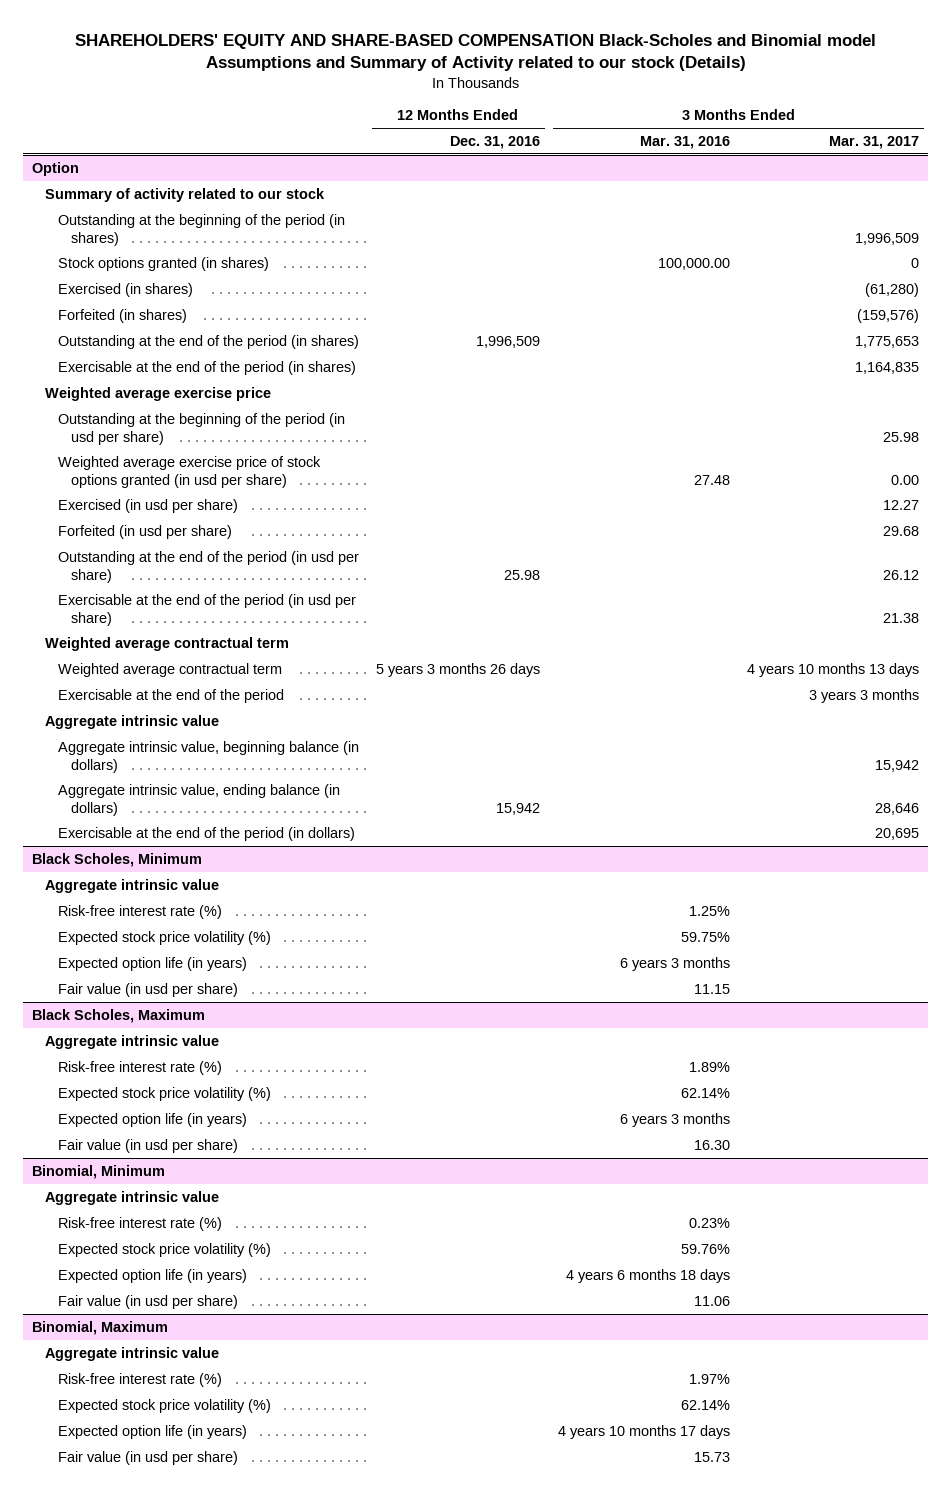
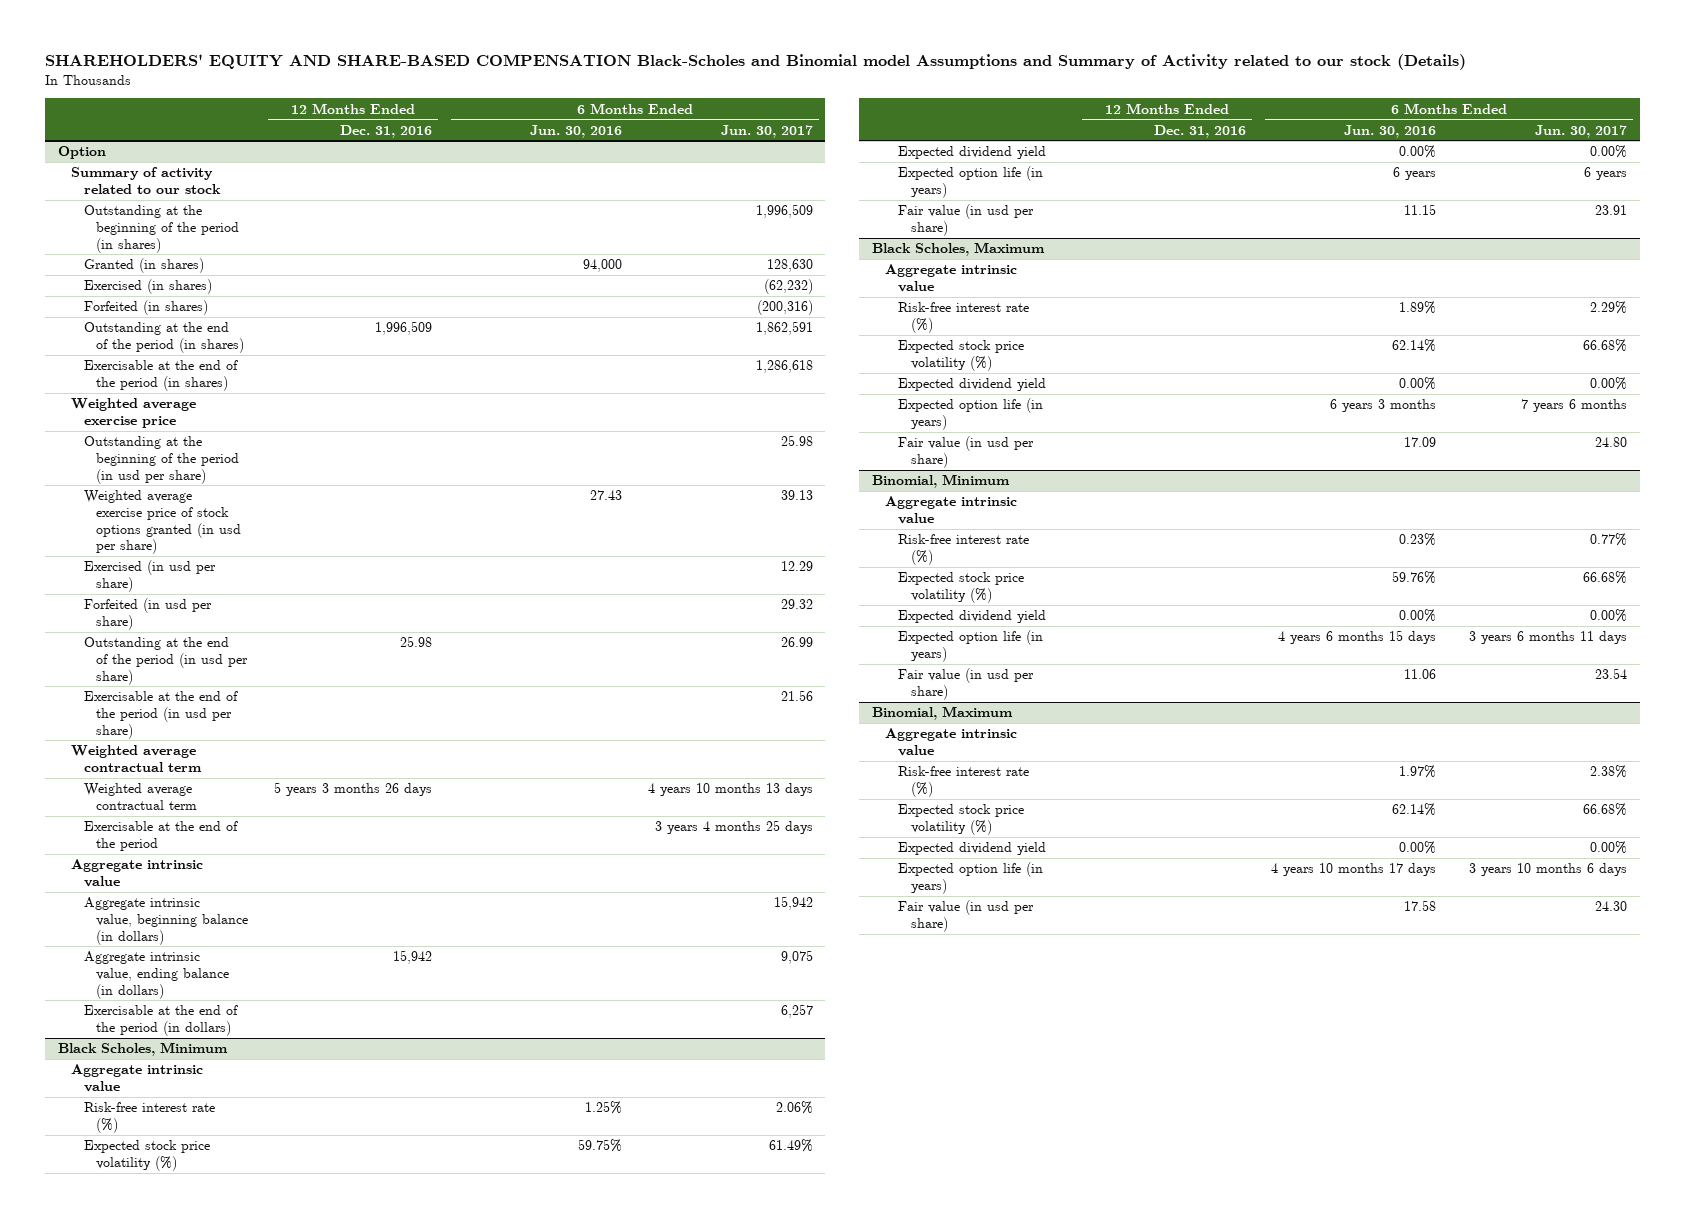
- | 12 Months Ended Dec. 31, 2016 | 3 Months Ended Mar. 31, 2016 | 3 Months Ended Mar. 31, 2017
+ | 12 Months Ended Dec. 31, 2016 | 6 Months Ended Jun. 30, 2016 | 6 Months Ended Jun. 30, 2017
@ Option
- Stock options granted (in shares) | | 100,000.00 | 0
+ Granted (in shares) | | 94,000 | 128,630
@ Black Scholes, Minimum
+ Expected dividend yield | | 0.00% | 0.00%
@ Black Scholes, Maximum
+ Expected dividend yield | | 0.00% | 0.00%
@ Binomial, Minimum
+ Expected dividend yield | | 0.00% | 0.00%
@ Binomial, Maximum
+ Expected dividend yield | | 0.00% | 0.00%

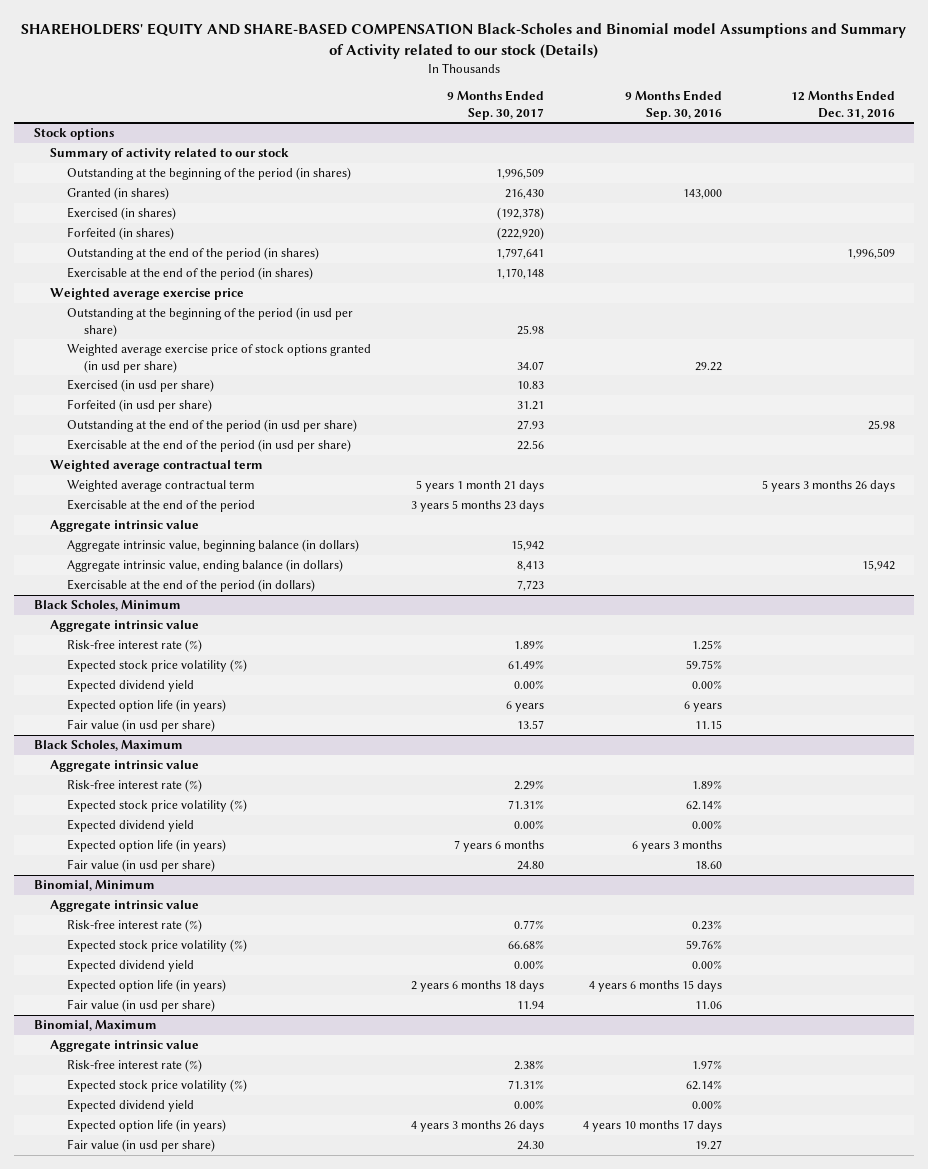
- | 12 Months Ended Dec. 31, 2016 | 6 Months Ended Jun. 30, 2016 | 6 Months Ended Jun. 30, 2017
+ | 9 Months Ended Sep. 30, 2017 | 9 Months Ended Sep. 30, 2016 | 12 Months Ended Dec. 31, 2016
- Option
+ Stock options

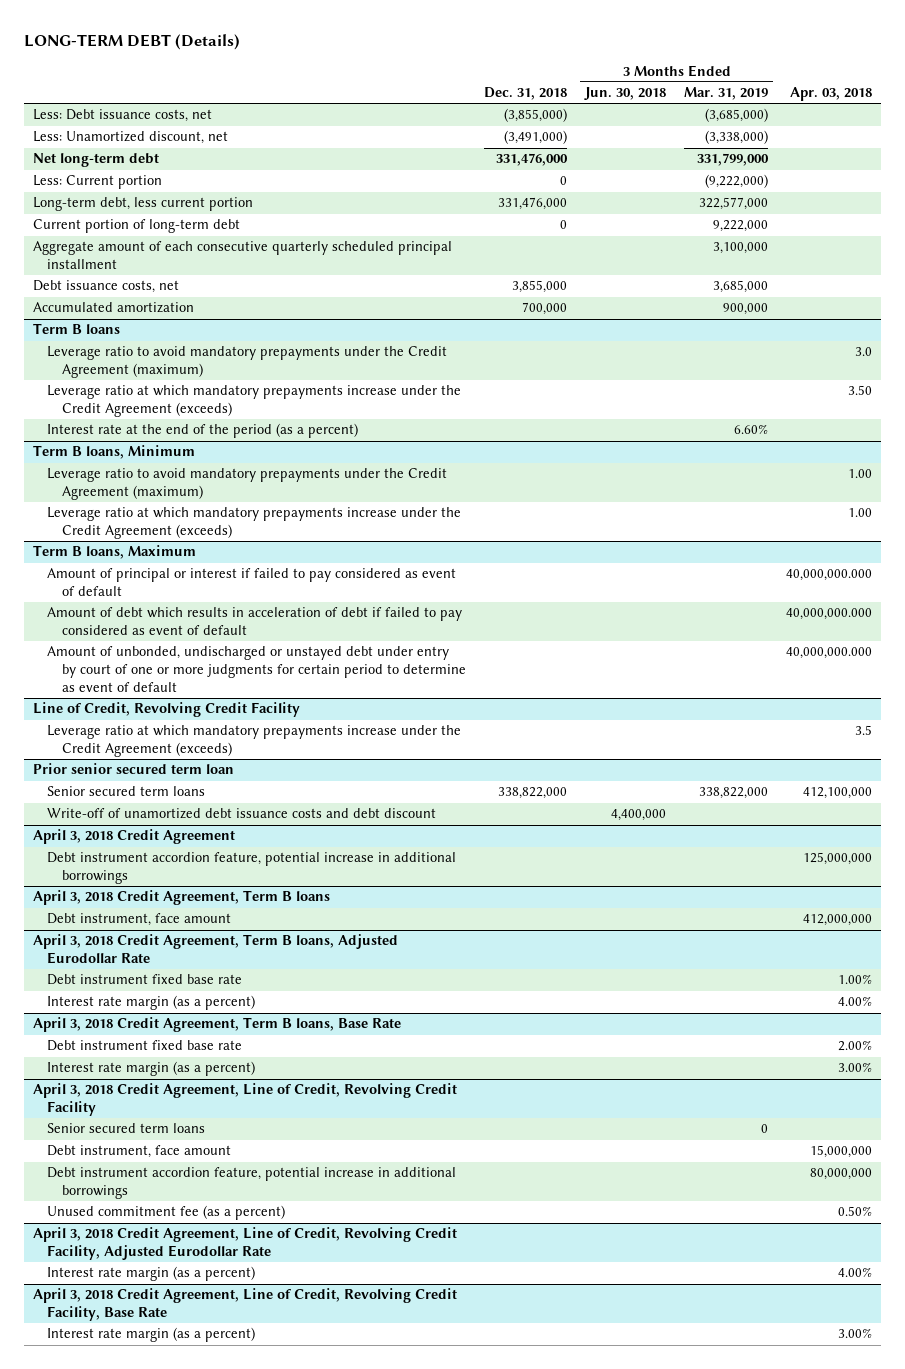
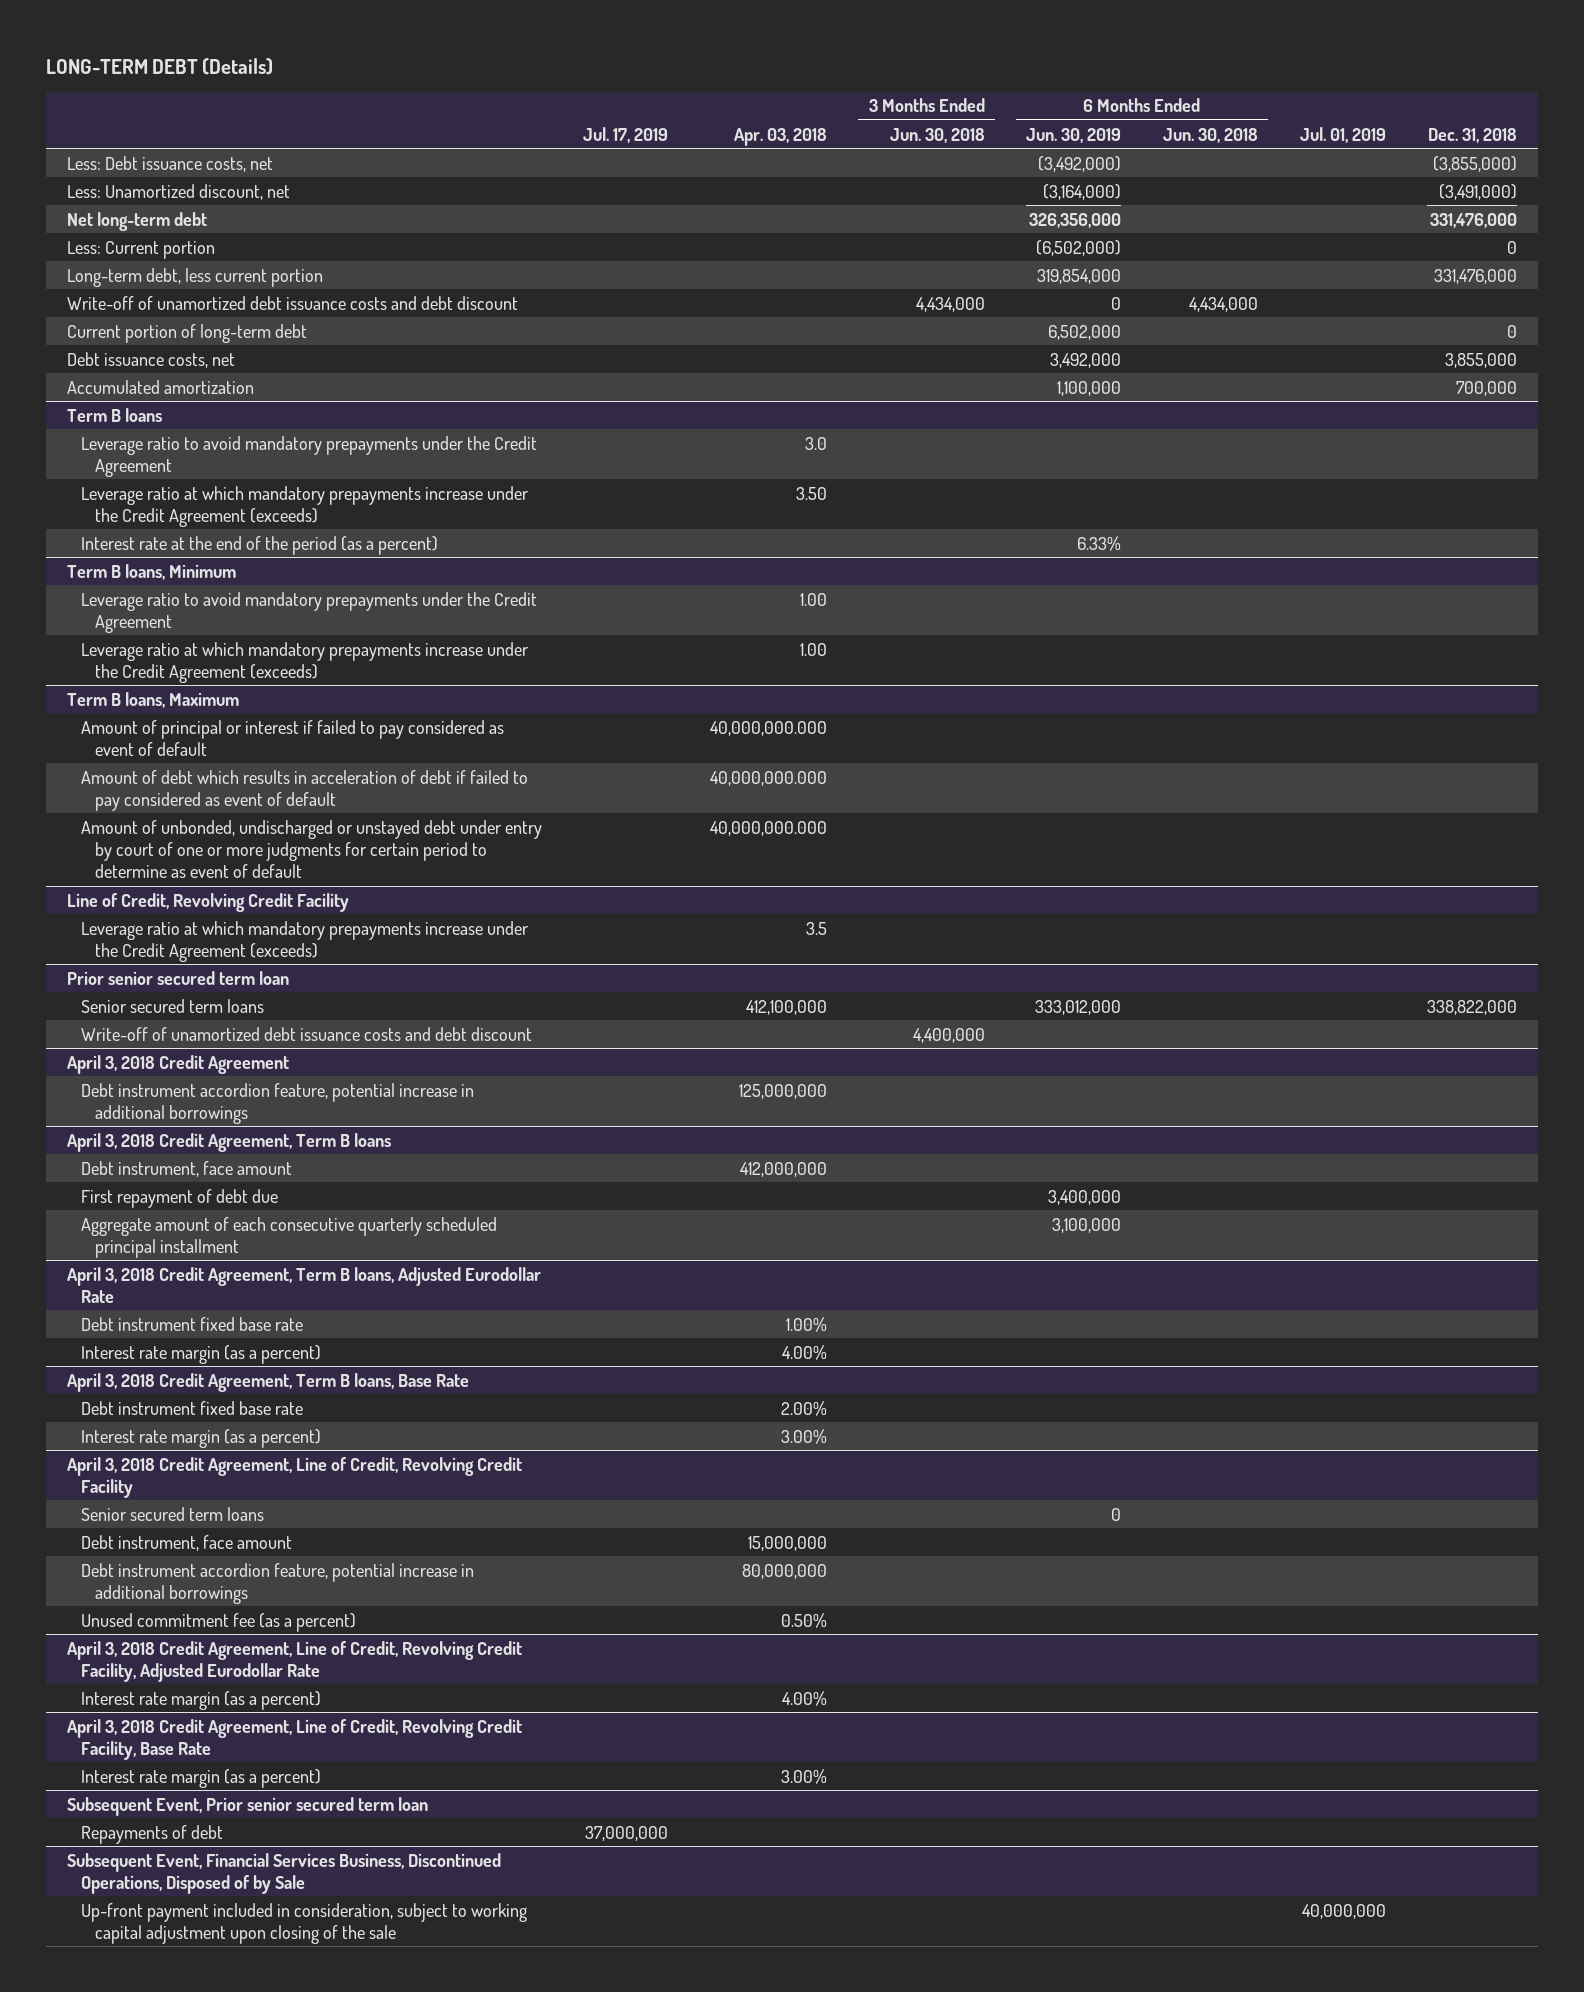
- | Dec. 31, 2018 | 3 Months Ended Jun. 30, 2018 | 3 Months Ended Mar. 31, 2019 | Apr. 03, 2018
+ | Jul. 17, 2019 | Apr. 03, 2018 | 3 Months Ended Jun. 30, 2018 | 6 Months Ended Jun. 30, 2019 | 6 Months Ended Jun. 30, 2018 | Jul. 01, 2019 | Dec. 31, 2018
+ Write-off of unamortized debt issuance costs and debt discount | | | 4,434,000 | 0 | 4,434,000 | |
- Aggregate amount of each consecutive quarterly scheduled principal installment | | | 3,100,000 |
@ Term B loans
- Leverage ratio to avoid mandatory prepayments under the Credit Agreement (maximum) | | | | 3.0
+ Leverage ratio to avoid mandatory prepayments under the Credit Agreement | | 3.0 | | | | |
@ Term B loans, Minimum
- Leverage ratio to avoid mandatory prepayments under the Credit Agreement (maximum) | | | | 1.00
+ Leverage ratio to avoid mandatory prepayments under the Credit Agreement | | 1.00 | | | | |
@ April 3, 2018 Credit Agreement, Term B loans
+ First repayment of debt due | | | | 3,400,000 | | |
+ Aggregate amount of each consecutive quarterly scheduled principal installment | | | | 3,100,000 | | |
+ Subsequent Event, Prior senior secured term loan
+ Repayments of debt | 37,000,000 | | | | | |
+ Subsequent Event, Financial Services Business, Discontinued Operations, Disposed of by Sale
+ Up-front payment included in consideration, subject to working capital adjustment upon closing of the sale | | | | | | 40,000,000 |

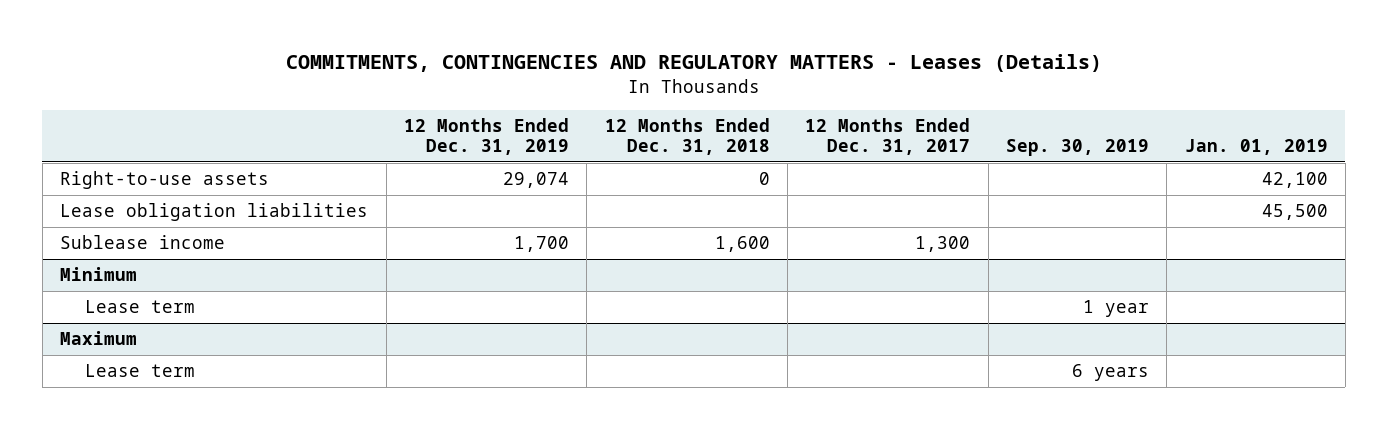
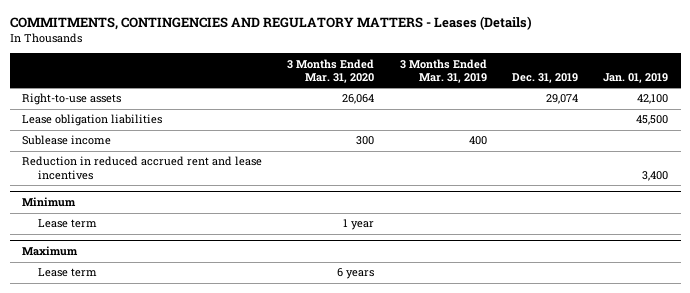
- | 12 Months Ended Dec. 31, 2019 | 12 Months Ended Dec. 31, 2018 | 12 Months Ended Dec. 31, 2017 | Sep. 30, 2019 | Jan. 01, 2019
+ | 3 Months Ended Mar. 31, 2020 | 3 Months Ended Mar. 31, 2019 | Dec. 31, 2019 | Jan. 01, 2019
+ Reduction in reduced accrued rent and lease incentives | | | | 3,400

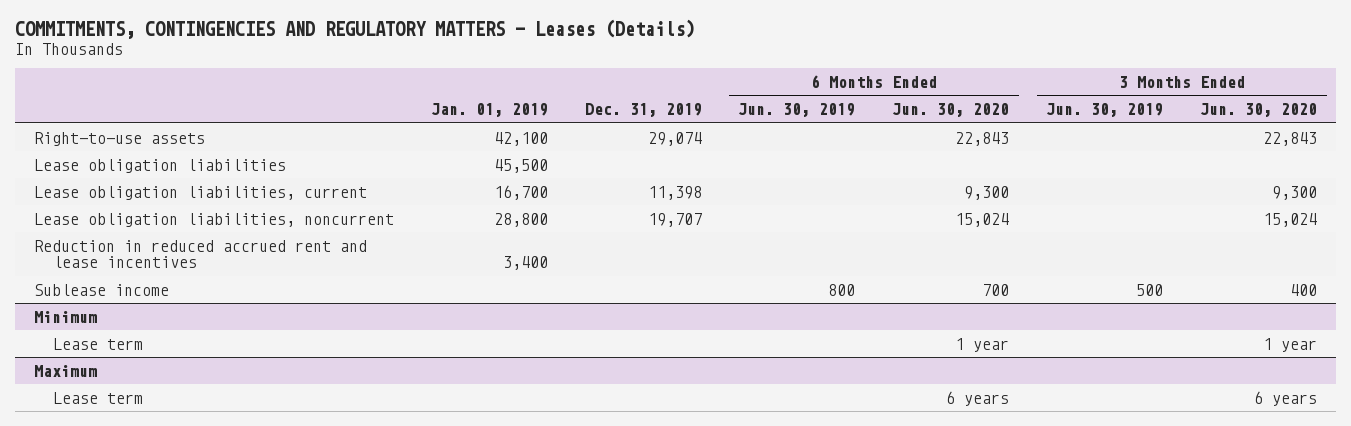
- | 3 Months Ended Mar. 31, 2020 | 3 Months Ended Mar. 31, 2019 | Dec. 31, 2019 | Jan. 01, 2019
+ | Jan. 01, 2019 | Dec. 31, 2019 | 6 Months Ended Jun. 30, 2019 | 6 Months Ended Jun. 30, 2020 | 3 Months Ended Jun. 30, 2019 | 3 Months Ended Jun. 30, 2020
+ Lease obligation liabilities, current | 16,700 | 11,398 | | 9,300 | | 9,300
+ Lease obligation liabilities, noncurrent | 28,800 | 19,707 | | 15,024 | | 15,024
moved down: Sublease income | | | 800 | 700 | 500 | 400

